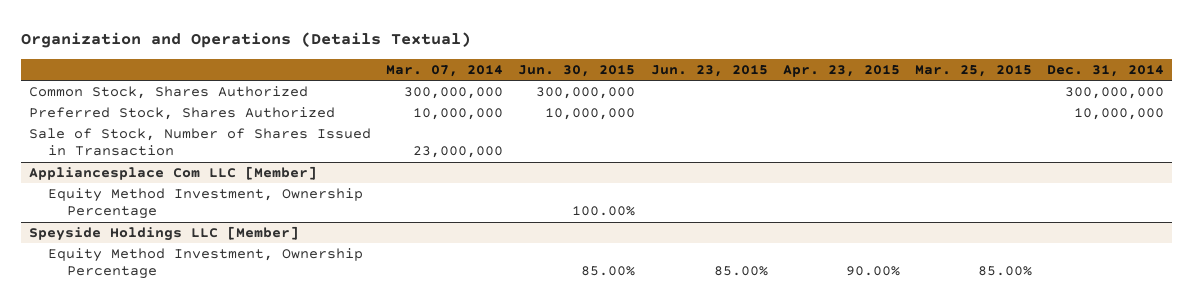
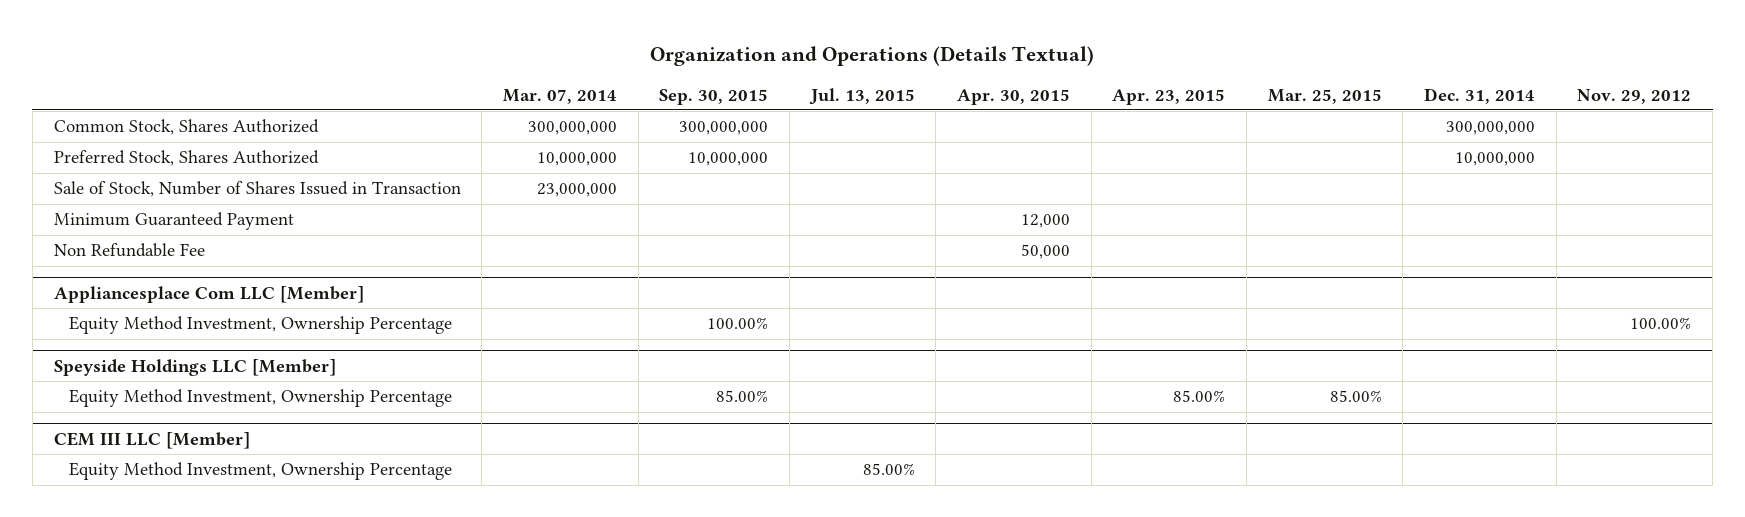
- | Mar. 07, 2014 | Jun. 30, 2015 | Jun. 23, 2015 | Apr. 23, 2015 | Mar. 25, 2015 | Dec. 31, 2014
+ | Mar. 07, 2014 | Sep. 30, 2015 | Jul. 13, 2015 | Apr. 30, 2015 | Apr. 23, 2015 | Mar. 25, 2015 | Dec. 31, 2014 | Nov. 29, 2012
+ Minimum Guaranteed Payment | | | | 12,000 | | | |
+ Non Refundable Fee | | | | 50,000 | | | |
@ Speyside Holdings LLC [Member]
- Equity Method Investment, Ownership Percentage | | 85.00% | 85.00% | 90.00% | 85.00% |
+ Equity Method Investment, Ownership Percentage | | 85.00% | | | 85.00% | 85.00% | |
+ CEM III LLC [Member]
+ Equity Method Investment, Ownership Percentage | | | 85.00% | | | | |

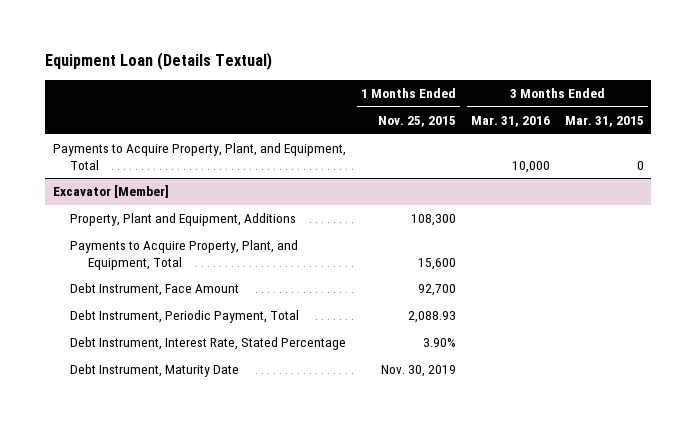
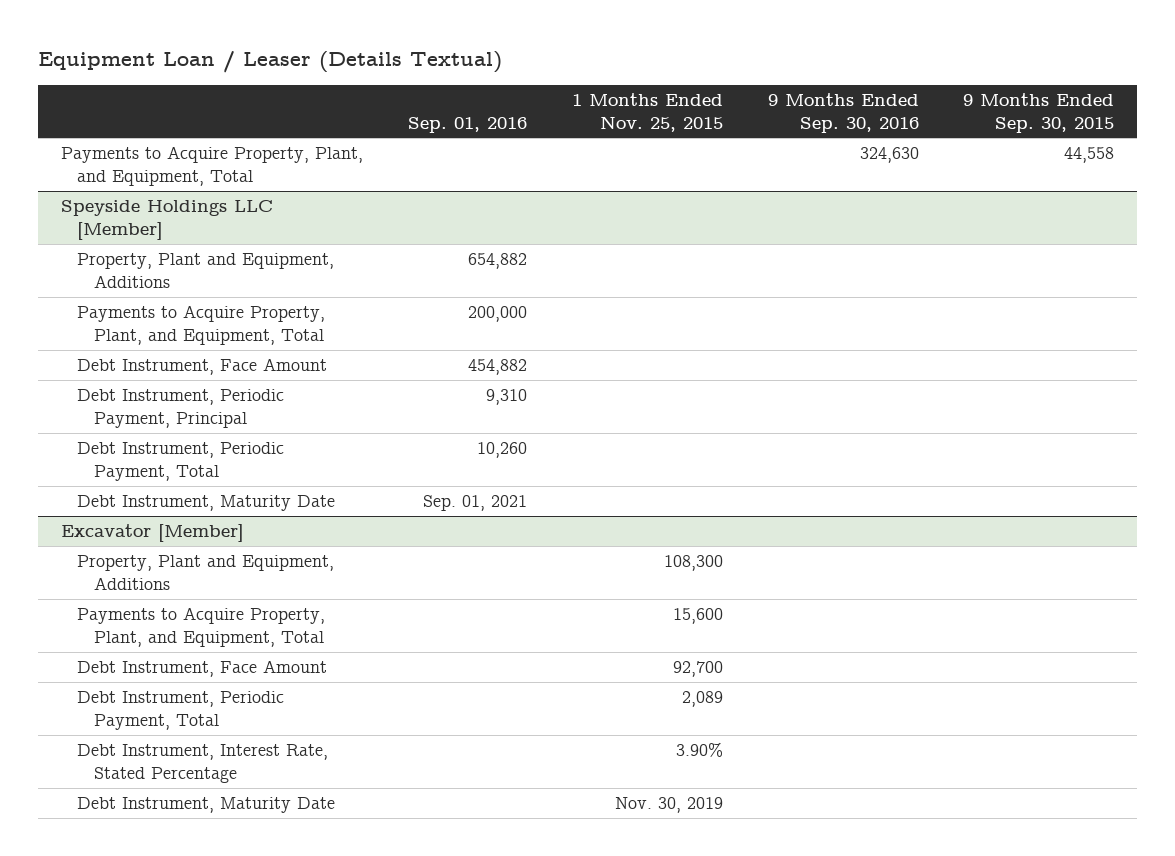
- Equipment Loan (Details Textual)
+ Equipment Loan / Leaser (Details Textual)
- | 1 Months Ended Nov. 25, 2015 | 3 Months Ended Mar. 31, 2016 | 3 Months Ended Mar. 31, 2015
+ | Sep. 01, 2016 | 1 Months Ended Nov. 25, 2015 | 9 Months Ended Sep. 30, 2016 | 9 Months Ended Sep. 30, 2015
+ Speyside Holdings LLC [Member]
+ Property, Plant and Equipment, Additions | 654,882 | | |
+ Payments to Acquire Property, Plant, and Equipment, Total | 200,000 | | |
+ Debt Instrument, Face Amount | 454,882 | | |
+ Debt Instrument, Periodic Payment, Principal | 9,310 | | |
+ Debt Instrument, Periodic Payment, Total | 10,260 | | |
+ Debt Instrument, Maturity Date | Sep. 01, 2021 | | |
@ Excavator [Member]
- Debt Instrument, Periodic Payment, Total | 2,088.93 | |
+ Debt Instrument, Periodic Payment, Total | | 2,089 | |

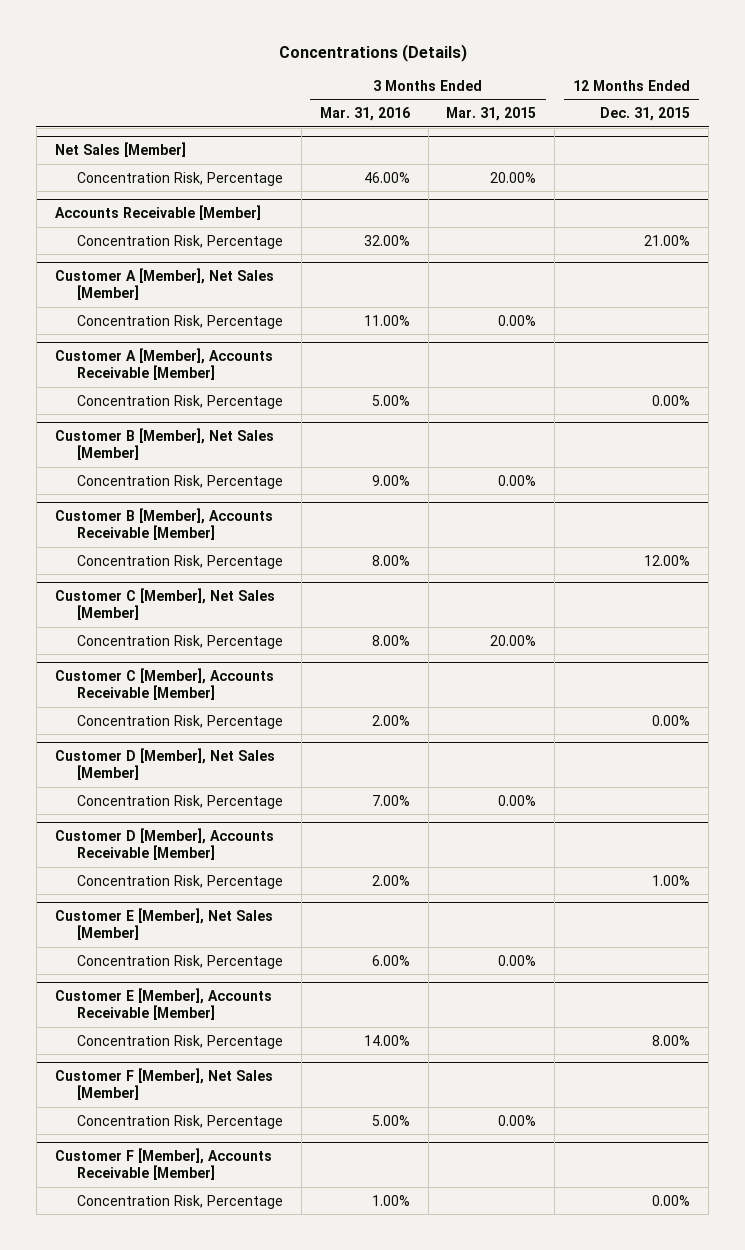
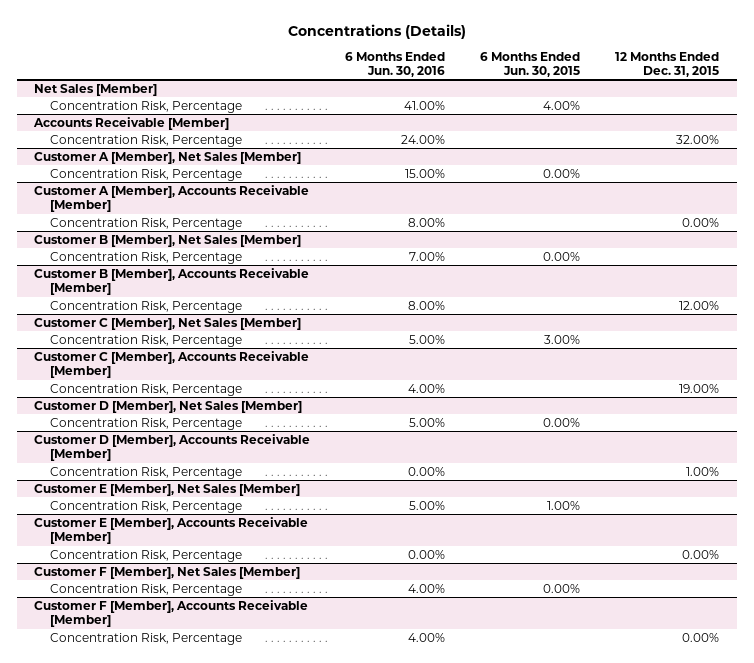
- | 3 Months Ended Mar. 31, 2016 | 3 Months Ended Mar. 31, 2015 | 12 Months Ended Dec. 31, 2015
+ | 6 Months Ended Jun. 30, 2016 | 6 Months Ended Jun. 30, 2015 | 12 Months Ended Dec. 31, 2015
@ Accounts Receivable [Member]
- Concentration Risk, Percentage | 32.00% | | 21.00%
+ Concentration Risk, Percentage | 24.00% | | 32.00%
@ Customer C [Member], Accounts Receivable [Member]
- Concentration Risk, Percentage | 2.00% | | 0.00%
+ Concentration Risk, Percentage | 4.00% | | 19.00%
@ Customer E [Member], Accounts Receivable [Member]
- Concentration Risk, Percentage | 14.00% | | 8.00%
+ Concentration Risk, Percentage | 0.00% | | 0.00%

